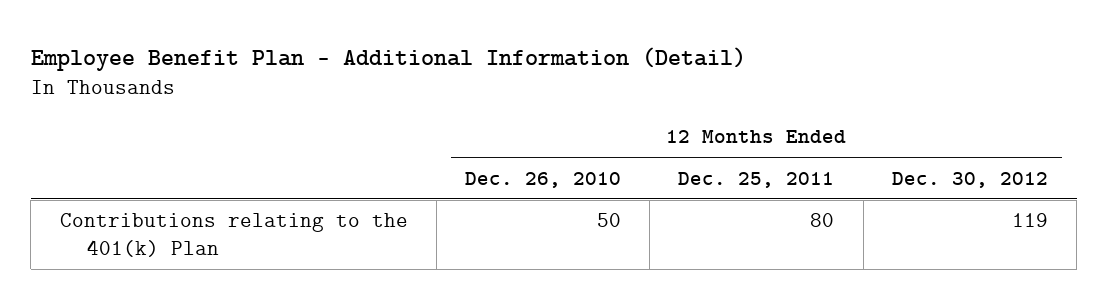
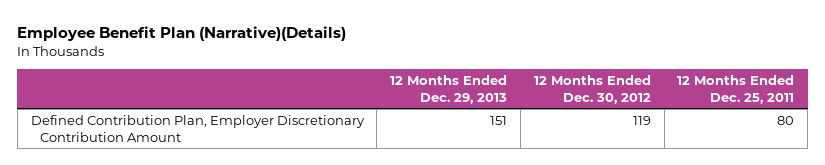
- Employee Benefit Plan - Additional Information (Detail)
+ Employee Benefit Plan (Narrative)(Details)
- | 12 Months Ended Dec. 26, 2010 | 12 Months Ended Dec. 25, 2011 | 12 Months Ended Dec. 30, 2012
+ | 12 Months Ended Dec. 29, 2013 | 12 Months Ended Dec. 30, 2012 | 12 Months Ended Dec. 25, 2011
- Contributions relating to the 401(k) Plan | 50 | 80 | 119
+ Defined Contribution Plan, Employer Discretionary Contribution Amount | 151 | 119 | 80

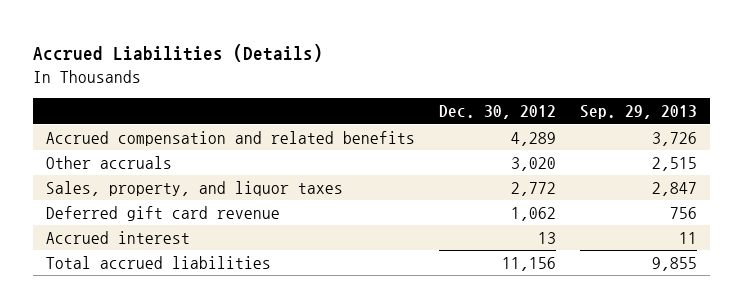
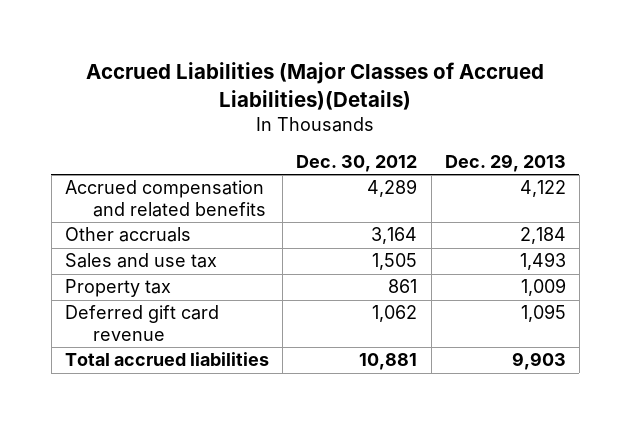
- Accrued Liabilities (Details)
+ Accrued Liabilities (Major Classes of Accrued Liabilities)(Details)
- | Dec. 30, 2012 | Sep. 29, 2013
+ | Dec. 30, 2012 | Dec. 29, 2013
- Other accruals | 3,020 | 2,515
- Sales, property, and liquor taxes | 2,772 | 2,847
+ Other accruals | 3,164 | 2,184
+ Sales and use tax | 1,505 | 1,493
+ Property tax | 861 | 1,009
- Accrued interest | 13 | 11
- Total accrued liabilities | 11,156 | 9,855
+ Total accrued liabilities | 10,881 | 9,903

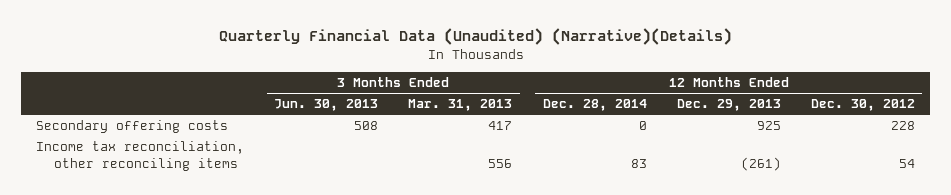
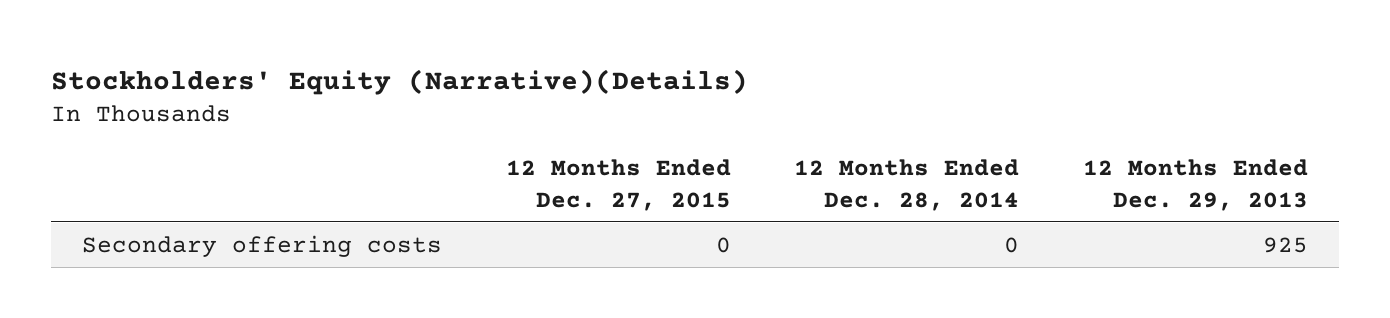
- Quarterly Financial Data (Unaudited) (Narrative)(Details)
+ Stockholders' Equity (Narrative)(Details)
- | 3 Months Ended Jun. 30, 2013 | 3 Months Ended Mar. 31, 2013 | 12 Months Ended Dec. 28, 2014 | 12 Months Ended Dec. 29, 2013 | 12 Months Ended Dec. 30, 2012
+ | 12 Months Ended Dec. 27, 2015 | 12 Months Ended Dec. 28, 2014 | 12 Months Ended Dec. 29, 2013
- Income tax reconciliation, other reconciling items | | 556 | 83 | (261) | 54

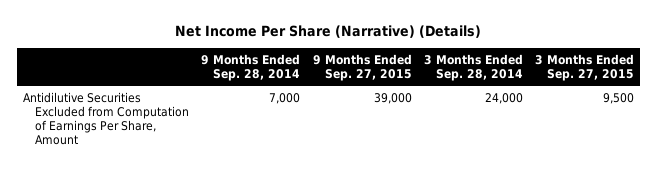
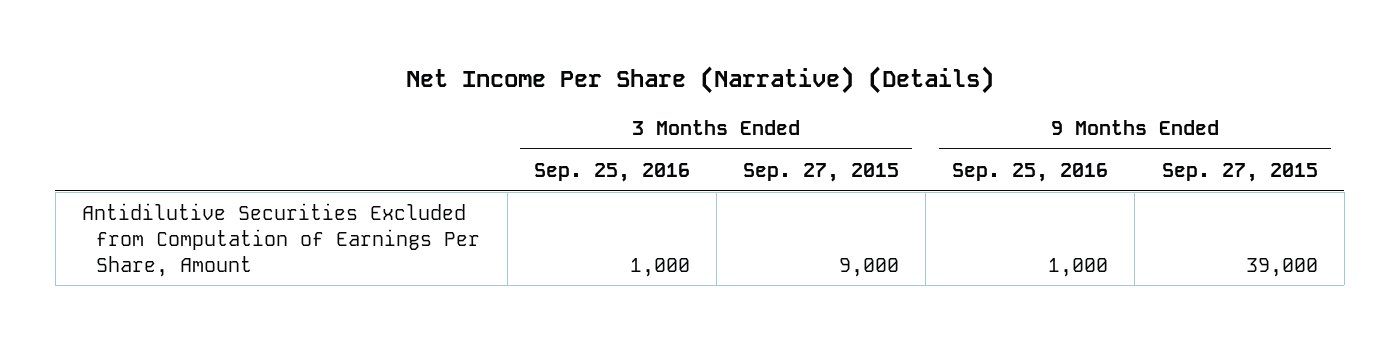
- | 9 Months Ended Sep. 28, 2014 | 9 Months Ended Sep. 27, 2015 | 3 Months Ended Sep. 28, 2014 | 3 Months Ended Sep. 27, 2015
+ | 3 Months Ended Sep. 25, 2016 | 3 Months Ended Sep. 27, 2015 | 9 Months Ended Sep. 25, 2016 | 9 Months Ended Sep. 27, 2015
- Antidilutive Securities Excluded from Computation of Earnings Per Share, Amount | 7,000 | 39,000 | 24,000 | 9,500
+ Antidilutive Securities Excluded from Computation of Earnings Per Share, Amount | 1,000 | 9,000 | 1,000 | 39,000

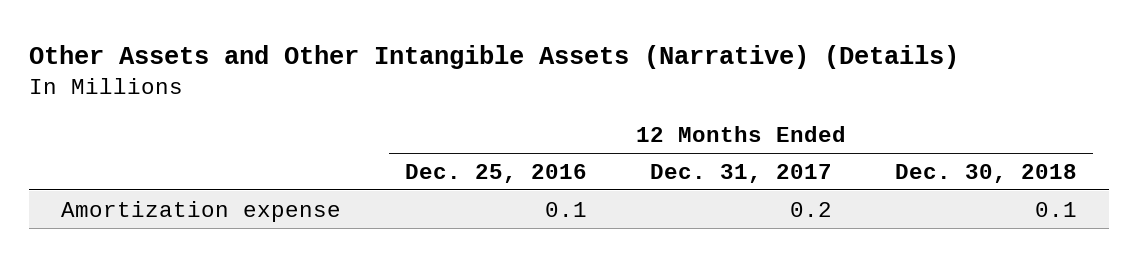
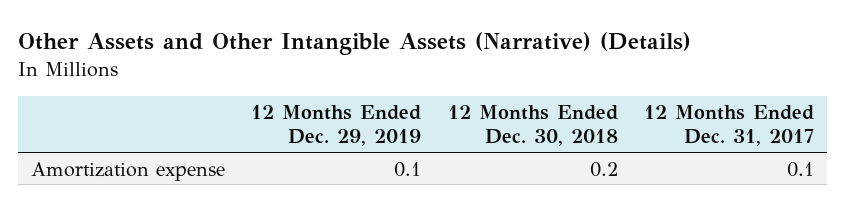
- | 12 Months Ended Dec. 25, 2016 | 12 Months Ended Dec. 31, 2017 | 12 Months Ended Dec. 30, 2018
+ | 12 Months Ended Dec. 29, 2019 | 12 Months Ended Dec. 30, 2018 | 12 Months Ended Dec. 31, 2017
- Amortization expense | 0.1 | 0.2 | 0.1
+ Amortization expense | 0.1 | 0.2 | 0.1

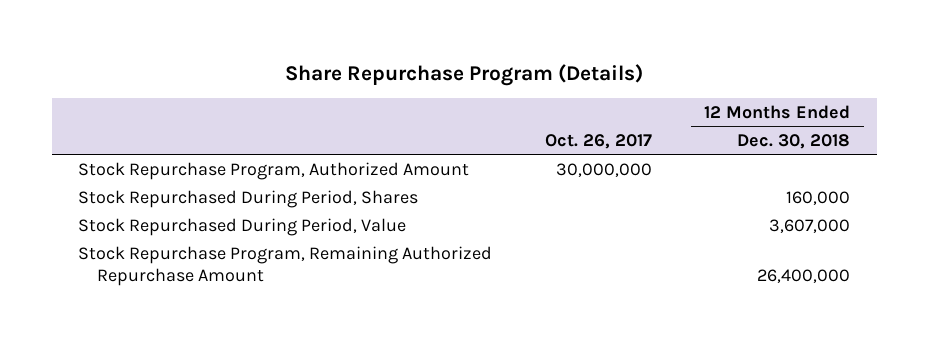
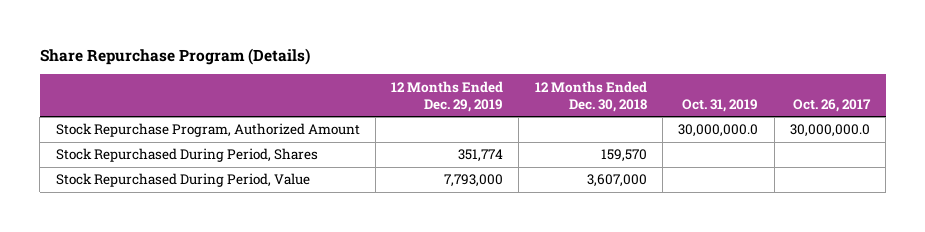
- | Oct. 26, 2017 | 12 Months Ended Dec. 30, 2018
+ | 12 Months Ended Dec. 29, 2019 | 12 Months Ended Dec. 30, 2018 | Oct. 31, 2019 | Oct. 26, 2017
- Stock Repurchase Program, Authorized Amount | 30,000,000 |
- Stock Repurchased During Period, Shares | | 160,000
+ Stock Repurchase Program, Authorized Amount | | | 30,000,000.0 | 30,000,000.0
+ Stock Repurchased During Period, Shares | 351,774 | 159,570 | |
- Stock Repurchase Program, Remaining Authorized Repurchase Amount | | 26,400,000

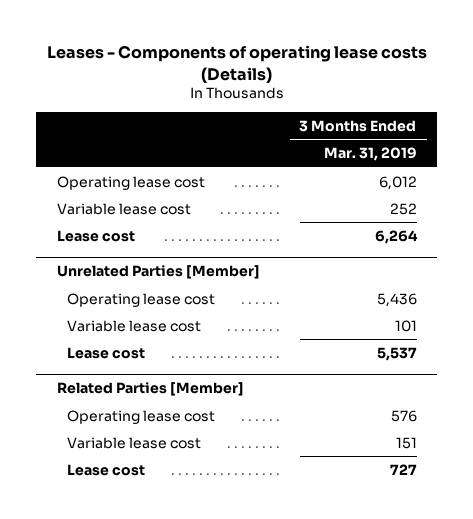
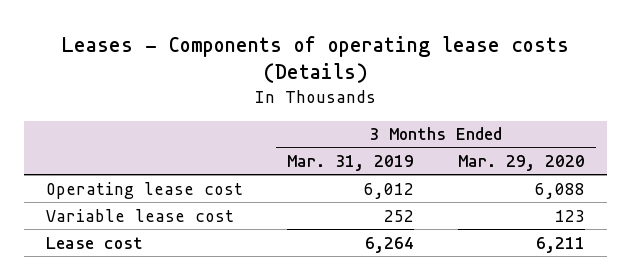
- | 3 Months Ended Mar. 31, 2019
+ | 3 Months Ended Mar. 31, 2019 | 3 Months Ended Mar. 29, 2020
- Unrelated Parties [Member]
- Operating lease cost | 5,436
- Variable lease cost | 101
- Lease cost | 5,537
- Related Parties [Member]
- Operating lease cost | 576
- Variable lease cost | 151
- Lease cost | 727

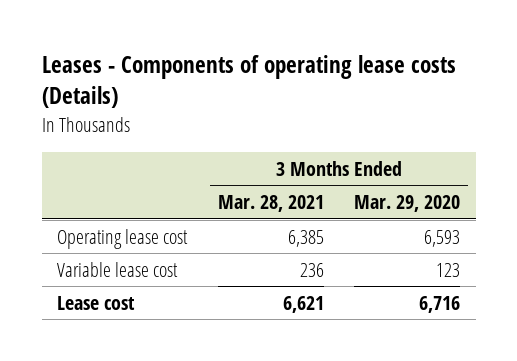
- | 3 Months Ended Mar. 31, 2019 | 3 Months Ended Mar. 29, 2020
+ | 3 Months Ended Mar. 28, 2021 | 3 Months Ended Mar. 29, 2020
- Operating lease cost | 6,012 | 6,088
+ Operating lease cost | 6,385 | 6,593
- Lease cost | 6,264 | 6,211
+ Lease cost | 6,621 | 6,716

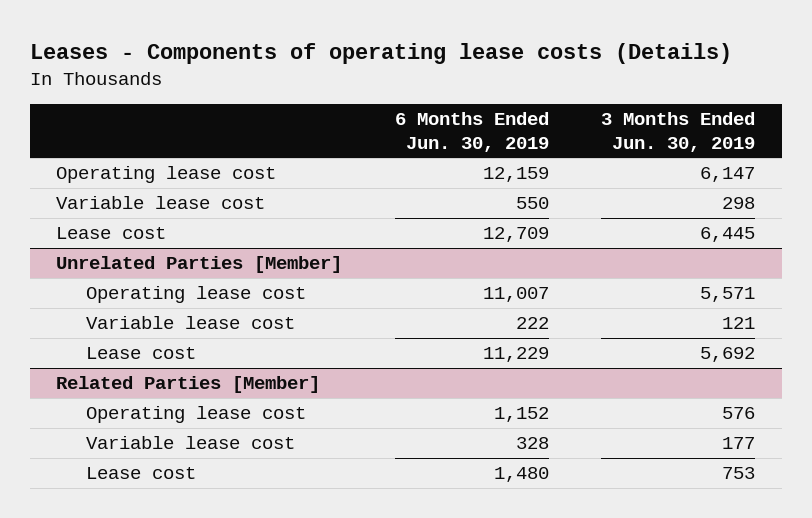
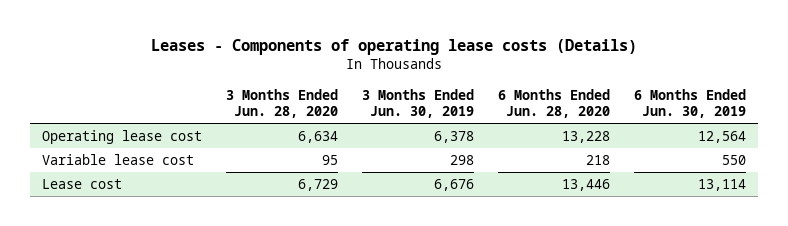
- | 6 Months Ended Jun. 30, 2019 | 3 Months Ended Jun. 30, 2019
+ | 3 Months Ended Jun. 28, 2020 | 3 Months Ended Jun. 30, 2019 | 6 Months Ended Jun. 28, 2020 | 6 Months Ended Jun. 30, 2019
- Operating lease cost | 12,159 | 6,147
+ Operating lease cost | 6,634 | 6,378 | 13,228 | 12,564
- Lease cost | 12,709 | 6,445
- Unrelated Parties [Member]
- Operating lease cost | 11,007 | 5,571
- Variable lease cost | 222 | 121
- Lease cost | 11,229 | 5,692
- Related Parties [Member]
- Operating lease cost | 1,152 | 576
- Variable lease cost | 328 | 177
- Lease cost | 1,480 | 753
+ Lease cost | 6,729 | 6,676 | 13,446 | 13,114

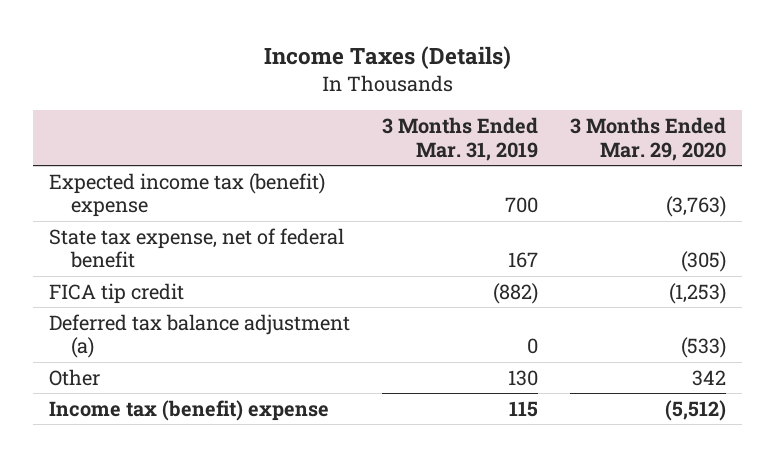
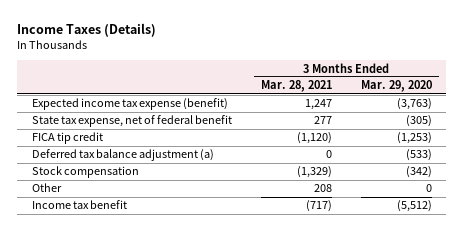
- | 3 Months Ended Mar. 31, 2019 | 3 Months Ended Mar. 29, 2020
+ | 3 Months Ended Mar. 28, 2021 | 3 Months Ended Mar. 29, 2020
- Expected income tax (benefit) expense | 700 | (3,763)
+ Expected income tax expense (benefit) | 1,247 | (3,763)
- Other | 130 | 342
- Income tax (benefit) expense | 115 | (5,512)
+ Stock compensation | (1,329) | (342)
+ Other | 208 | 0
+ Income tax benefit | (717) | (5,512)

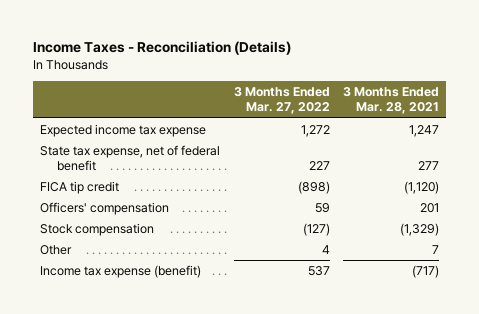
- Income Taxes (Details)
+ Income Taxes - Reconciliation (Details)
- | 3 Months Ended Mar. 28, 2021 | 3 Months Ended Mar. 29, 2020
+ | 3 Months Ended Mar. 27, 2022 | 3 Months Ended Mar. 28, 2021
- Expected income tax expense (benefit) | 1,247 | (3,763)
+ Expected income tax expense | 1,272 | 1,247
- Deferred tax balance adjustment (a) | 0 | (533)
+ Officers' compensation | 59 | 201
- Other | 208 | 0
- Income tax benefit | (717) | (5,512)
+ Other | 4 | 7
+ Income tax expense (benefit) | 537 | (717)

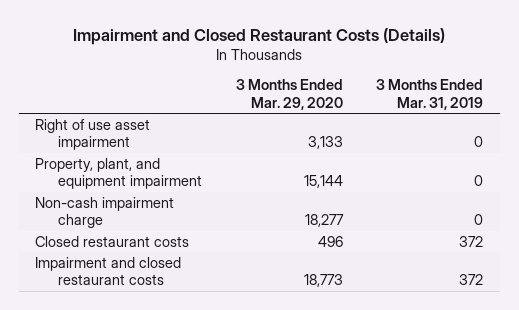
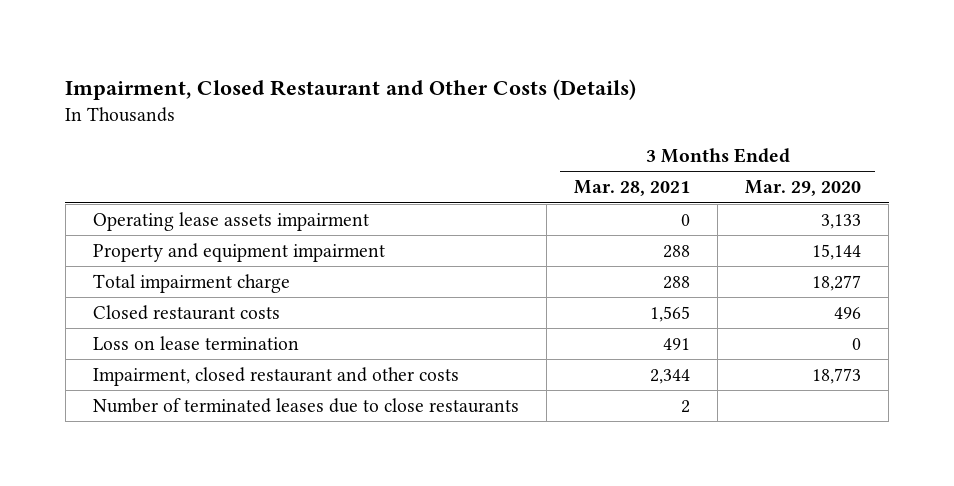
- Impairment and Closed Restaurant Costs (Details)
+ Impairment, Closed Restaurant and Other Costs (Details)
- | 3 Months Ended Mar. 29, 2020 | 3 Months Ended Mar. 31, 2019
+ | 3 Months Ended Mar. 28, 2021 | 3 Months Ended Mar. 29, 2020
- Right of use asset impairment | 3,133 | 0
- Property, plant, and equipment impairment | 15,144 | 0
- Non-cash impairment charge | 18,277 | 0
+ Operating lease assets impairment | 0 | 3,133
+ Property and equipment impairment | 288 | 15,144
+ Total impairment charge | 288 | 18,277
- Impairment and closed restaurant costs | 18,773 | 372
+ Loss on lease termination | 491 | 0
+ Impairment, closed restaurant and other costs | 2,344 | 18,773
+ Number of terminated leases due to close restaurants | 2 |

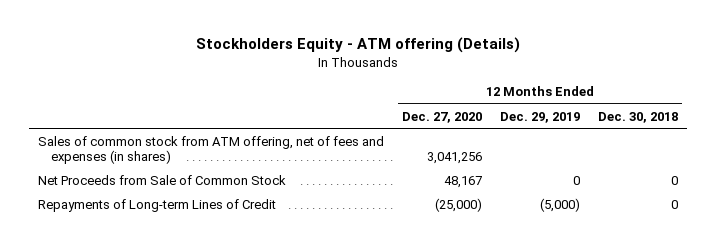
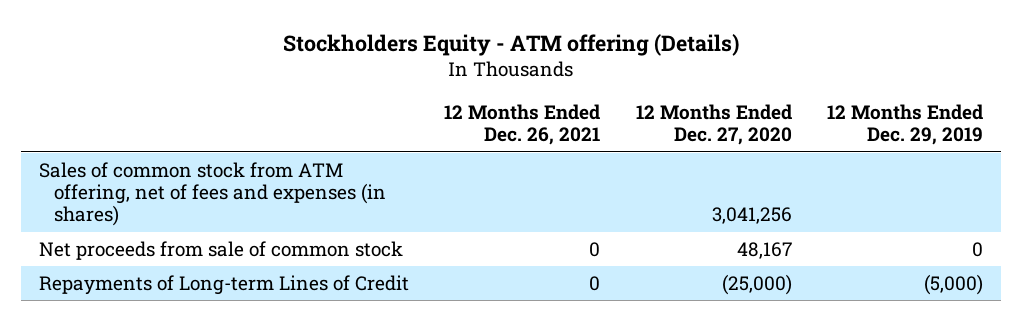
- | 12 Months Ended Dec. 27, 2020 | 12 Months Ended Dec. 29, 2019 | 12 Months Ended Dec. 30, 2018
+ | 12 Months Ended Dec. 26, 2021 | 12 Months Ended Dec. 27, 2020 | 12 Months Ended Dec. 29, 2019
- Net Proceeds from Sale of Common Stock | 48,167 | 0 | 0
+ Net proceeds from sale of common stock | 0 | 48,167 | 0

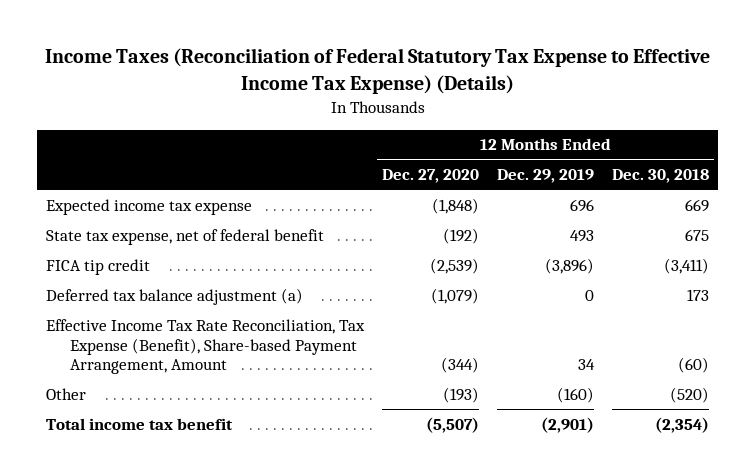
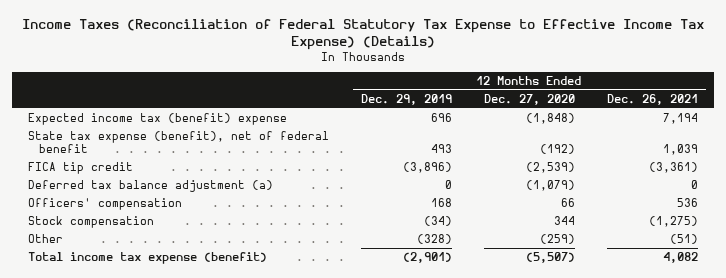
- | 12 Months Ended Dec. 27, 2020 | 12 Months Ended Dec. 29, 2019 | 12 Months Ended Dec. 30, 2018
+ | 12 Months Ended Dec. 29, 2019 | 12 Months Ended Dec. 27, 2020 | 12 Months Ended Dec. 26, 2021
- Expected income tax expense | (1,848) | 696 | 669
- State tax expense, net of federal benefit | (192) | 493 | 675
+ Expected income tax (benefit) expense | 696 | (1,848) | 7,194
+ State tax expense (benefit), net of federal benefit | 493 | (192) | 1,039
- Effective Income Tax Rate Reconciliation, Tax Expense (Benefit), Share-based Payment Arrangement, Amount | (344) | 34 | (60)
- Other | (193) | (160) | (520)
- Total income tax benefit | (5,507) | (2,901) | (2,354)
+ Officers' compensation | 168 | 66 | 536
+ Stock compensation | (34) | 344 | (1,275)
+ Other | (328) | (259) | (51)
+ Total income tax expense (benefit) | (2,901) | (5,507) | 4,082

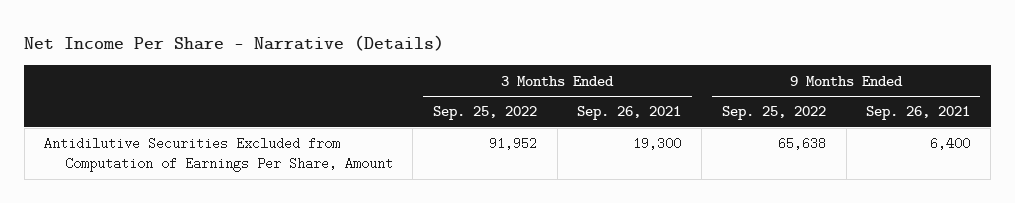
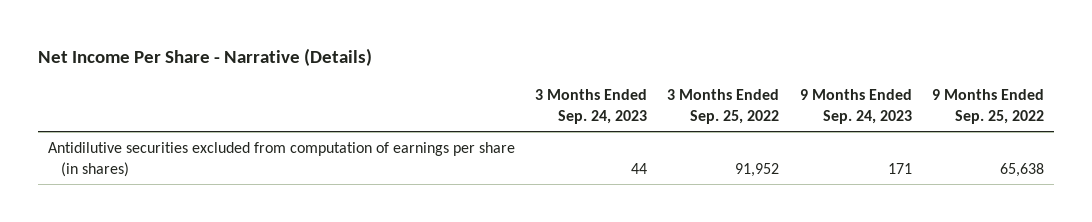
- | 3 Months Ended Sep. 25, 2022 | 3 Months Ended Sep. 26, 2021 | 9 Months Ended Sep. 25, 2022 | 9 Months Ended Sep. 26, 2021
+ | 3 Months Ended Sep. 24, 2023 | 3 Months Ended Sep. 25, 2022 | 9 Months Ended Sep. 24, 2023 | 9 Months Ended Sep. 25, 2022
- Antidilutive Securities Excluded from Computation of Earnings Per Share, Amount | 91,952 | 19,300 | 65,638 | 6,400
+ Antidilutive securities excluded from computation of earnings per share (in shares) | 44 | 91,952 | 171 | 65,638

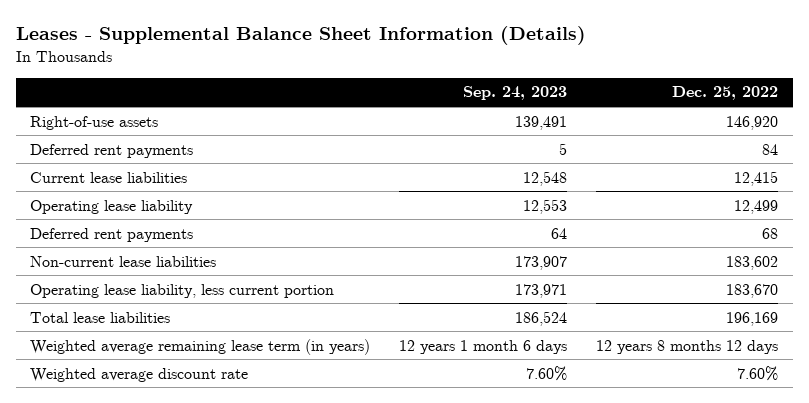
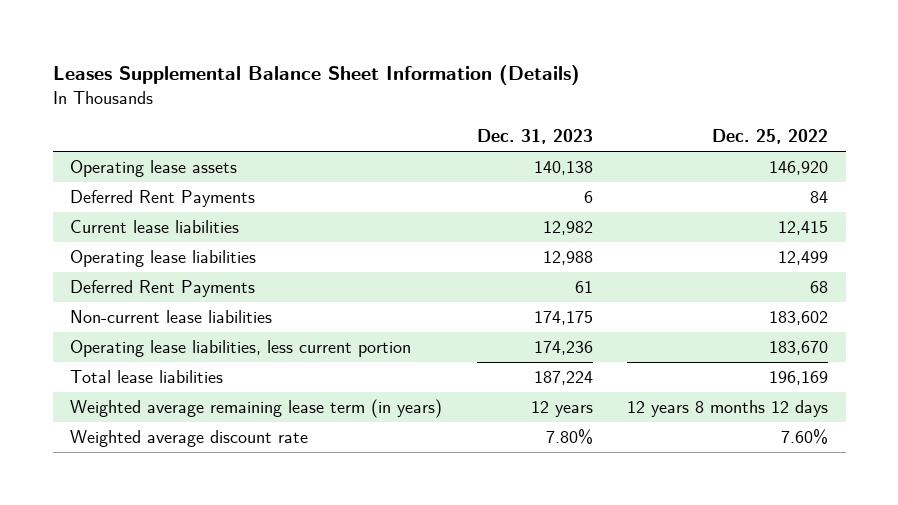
- Leases - Supplemental Balance Sheet Information (Details)
+ Leases Supplemental Balance Sheet Information (Details)
- | Sep. 24, 2023 | Dec. 25, 2022
+ | Dec. 31, 2023 | Dec. 25, 2022
- Right-of-use assets | 139,491 | 146,920
- Deferred rent payments | 5 | 84
+ Operating lease assets | 140,138 | 146,920
+ Deferred Rent Payments | 6 | 84
- Operating lease liability | 12,553 | 12,499
- Deferred rent payments | 64 | 68
+ Operating lease liabilities | 12,988 | 12,499
+ Deferred Rent Payments | 61 | 68
- Operating lease liability, less current portion | 173,971 | 183,670
+ Operating lease liabilities, less current portion | 174,236 | 183,670

